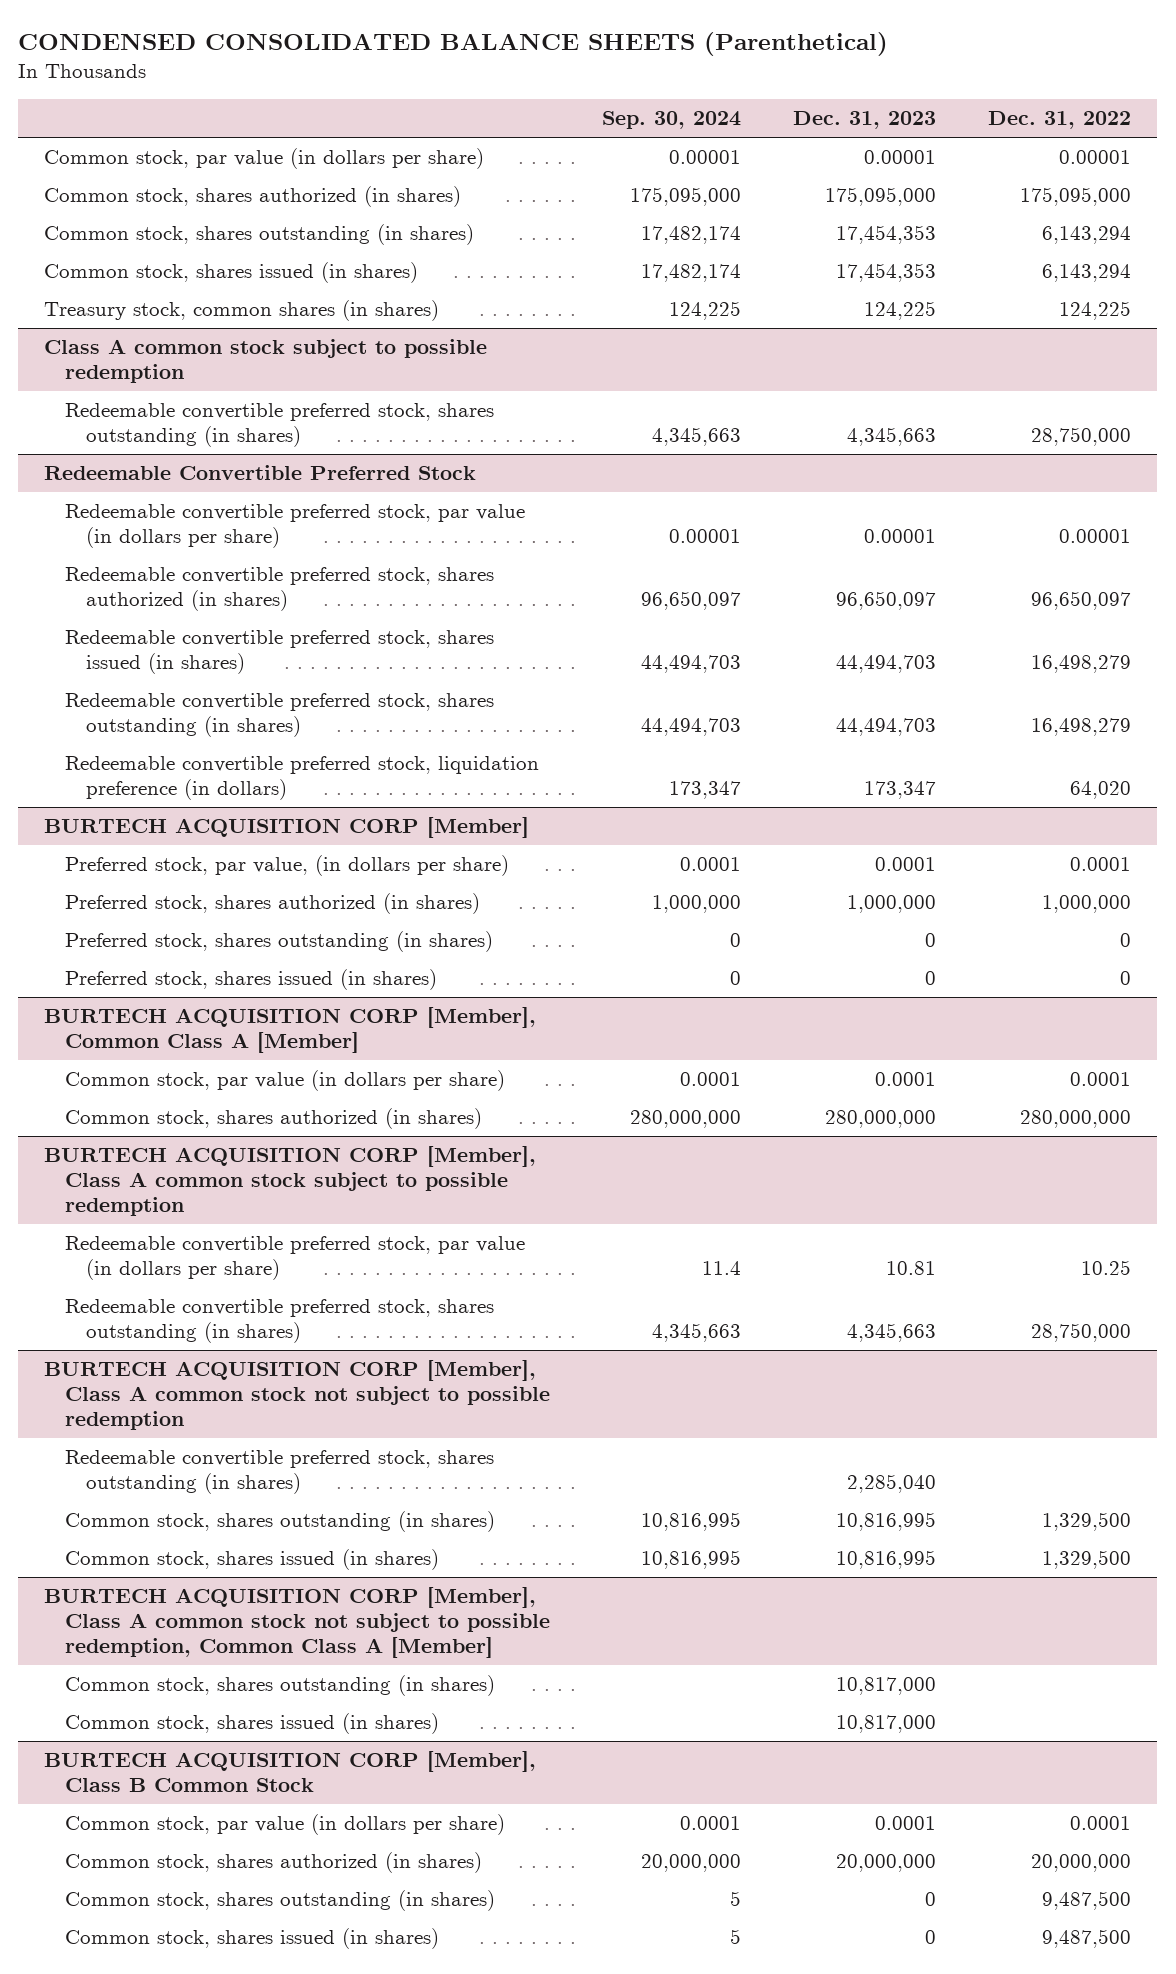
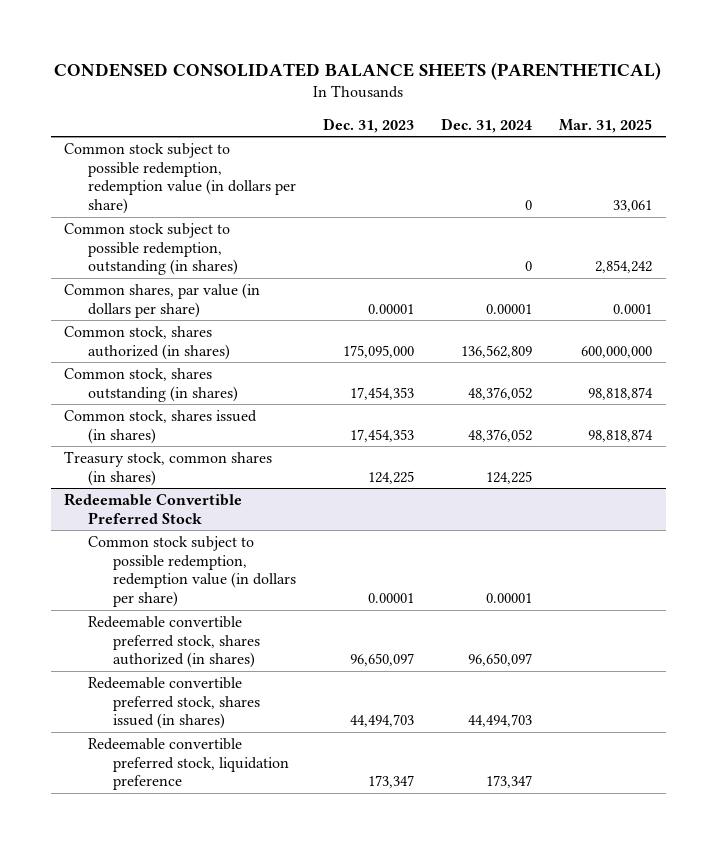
- CONDENSED CONSOLIDATED BALANCE SHEETS (Parenthetical)
+ CONDENSED CONSOLIDATED BALANCE SHEETS (PARENTHETICAL)
- | Sep. 30, 2024 | Dec. 31, 2023 | Dec. 31, 2022
+ | Dec. 31, 2023 | Dec. 31, 2024 | Mar. 31, 2025
- Common stock, par value (in dollars per share) | 0.00001 | 0.00001 | 0.00001
+ Common stock subject to possible redemption, redemption value (in dollars per share) | | 0 | 33,061
+ Common stock subject to possible redemption, outstanding (in shares) | | 0 | 2,854,242
+ Common shares, par value (in dollars per share) | 0.00001 | 0.00001 | 0.0001
- Class A common stock subject to possible redemption
- Redeemable convertible preferred stock, shares outstanding (in shares) | 4,345,663 | 4,345,663 | 28,750,000
@ Redeemable Convertible Preferred Stock
- Redeemable convertible preferred stock, par value (in dollars per share) | 0.00001 | 0.00001 | 0.00001
+ Common stock subject to possible redemption, redemption value (in dollars per share) | 0.00001 | 0.00001 |
- Redeemable convertible preferred stock, shares outstanding (in shares) | 44,494,703 | 44,494,703 | 16,498,279
- Redeemable convertible preferred stock, liquidation preference (in dollars) | 173,347 | 173,347 | 64,020
- BURTECH ACQUISITION CORP [Member]
- Preferred stock, par value, (in dollars per share) | 0.0001 | 0.0001 | 0.0001
- Preferred stock, shares authorized (in shares) | 1,000,000 | 1,000,000 | 1,000,000
- Preferred stock, shares outstanding (in shares) | 0 | 0 | 0
- Preferred stock, shares issued (in shares) | 0 | 0 | 0
- BURTECH ACQUISITION CORP [Member], Common Class A [Member]
- Common stock, par value (in dollars per share) | 0.0001 | 0.0001 | 0.0001
- Common stock, shares authorized (in shares) | 280,000,000 | 280,000,000 | 280,000,000
- BURTECH ACQUISITION CORP [Member], Class A common stock subject to possible redemption
- Redeemable convertible preferred stock, par value (in dollars per share) | 11.4 | 10.81 | 10.25
- Redeemable convertible preferred stock, shares outstanding (in shares) | 4,345,663 | 4,345,663 | 28,750,000
- BURTECH ACQUISITION CORP [Member], Class A common stock not subject to possible redemption
- Redeemable convertible preferred stock, shares outstanding (in shares) | | 2,285,040 |
- Common stock, shares outstanding (in shares) | 10,816,995 | 10,816,995 | 1,329,500
- Common stock, shares issued (in shares) | 10,816,995 | 10,816,995 | 1,329,500
- BURTECH ACQUISITION CORP [Member], Class A common stock not subject to possible redemption, Common Class A [Member]
- Common stock, shares outstanding (in shares) | | 10,817,000 |
- Common stock, shares issued (in shares) | | 10,817,000 |
- BURTECH ACQUISITION CORP [Member], Class B Common Stock
- Common stock, par value (in dollars per share) | 0.0001 | 0.0001 | 0.0001
- Common stock, shares authorized (in shares) | 20,000,000 | 20,000,000 | 20,000,000
- Common stock, shares outstanding (in shares) | 5 | 0 | 9,487,500
- Common stock, shares issued (in shares) | 5 | 0 | 9,487,500
@ Redeemable Convertible Preferred Stock
+ Redeemable convertible preferred stock, liquidation preference | 173,347 | 173,347 |

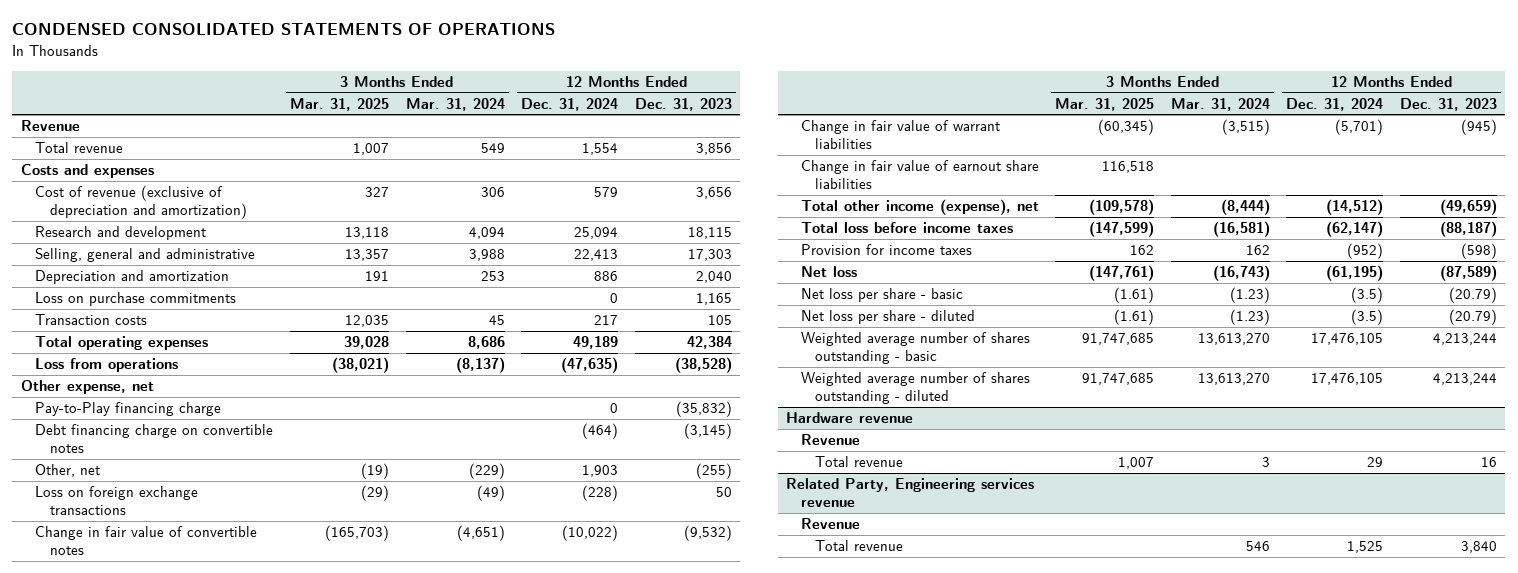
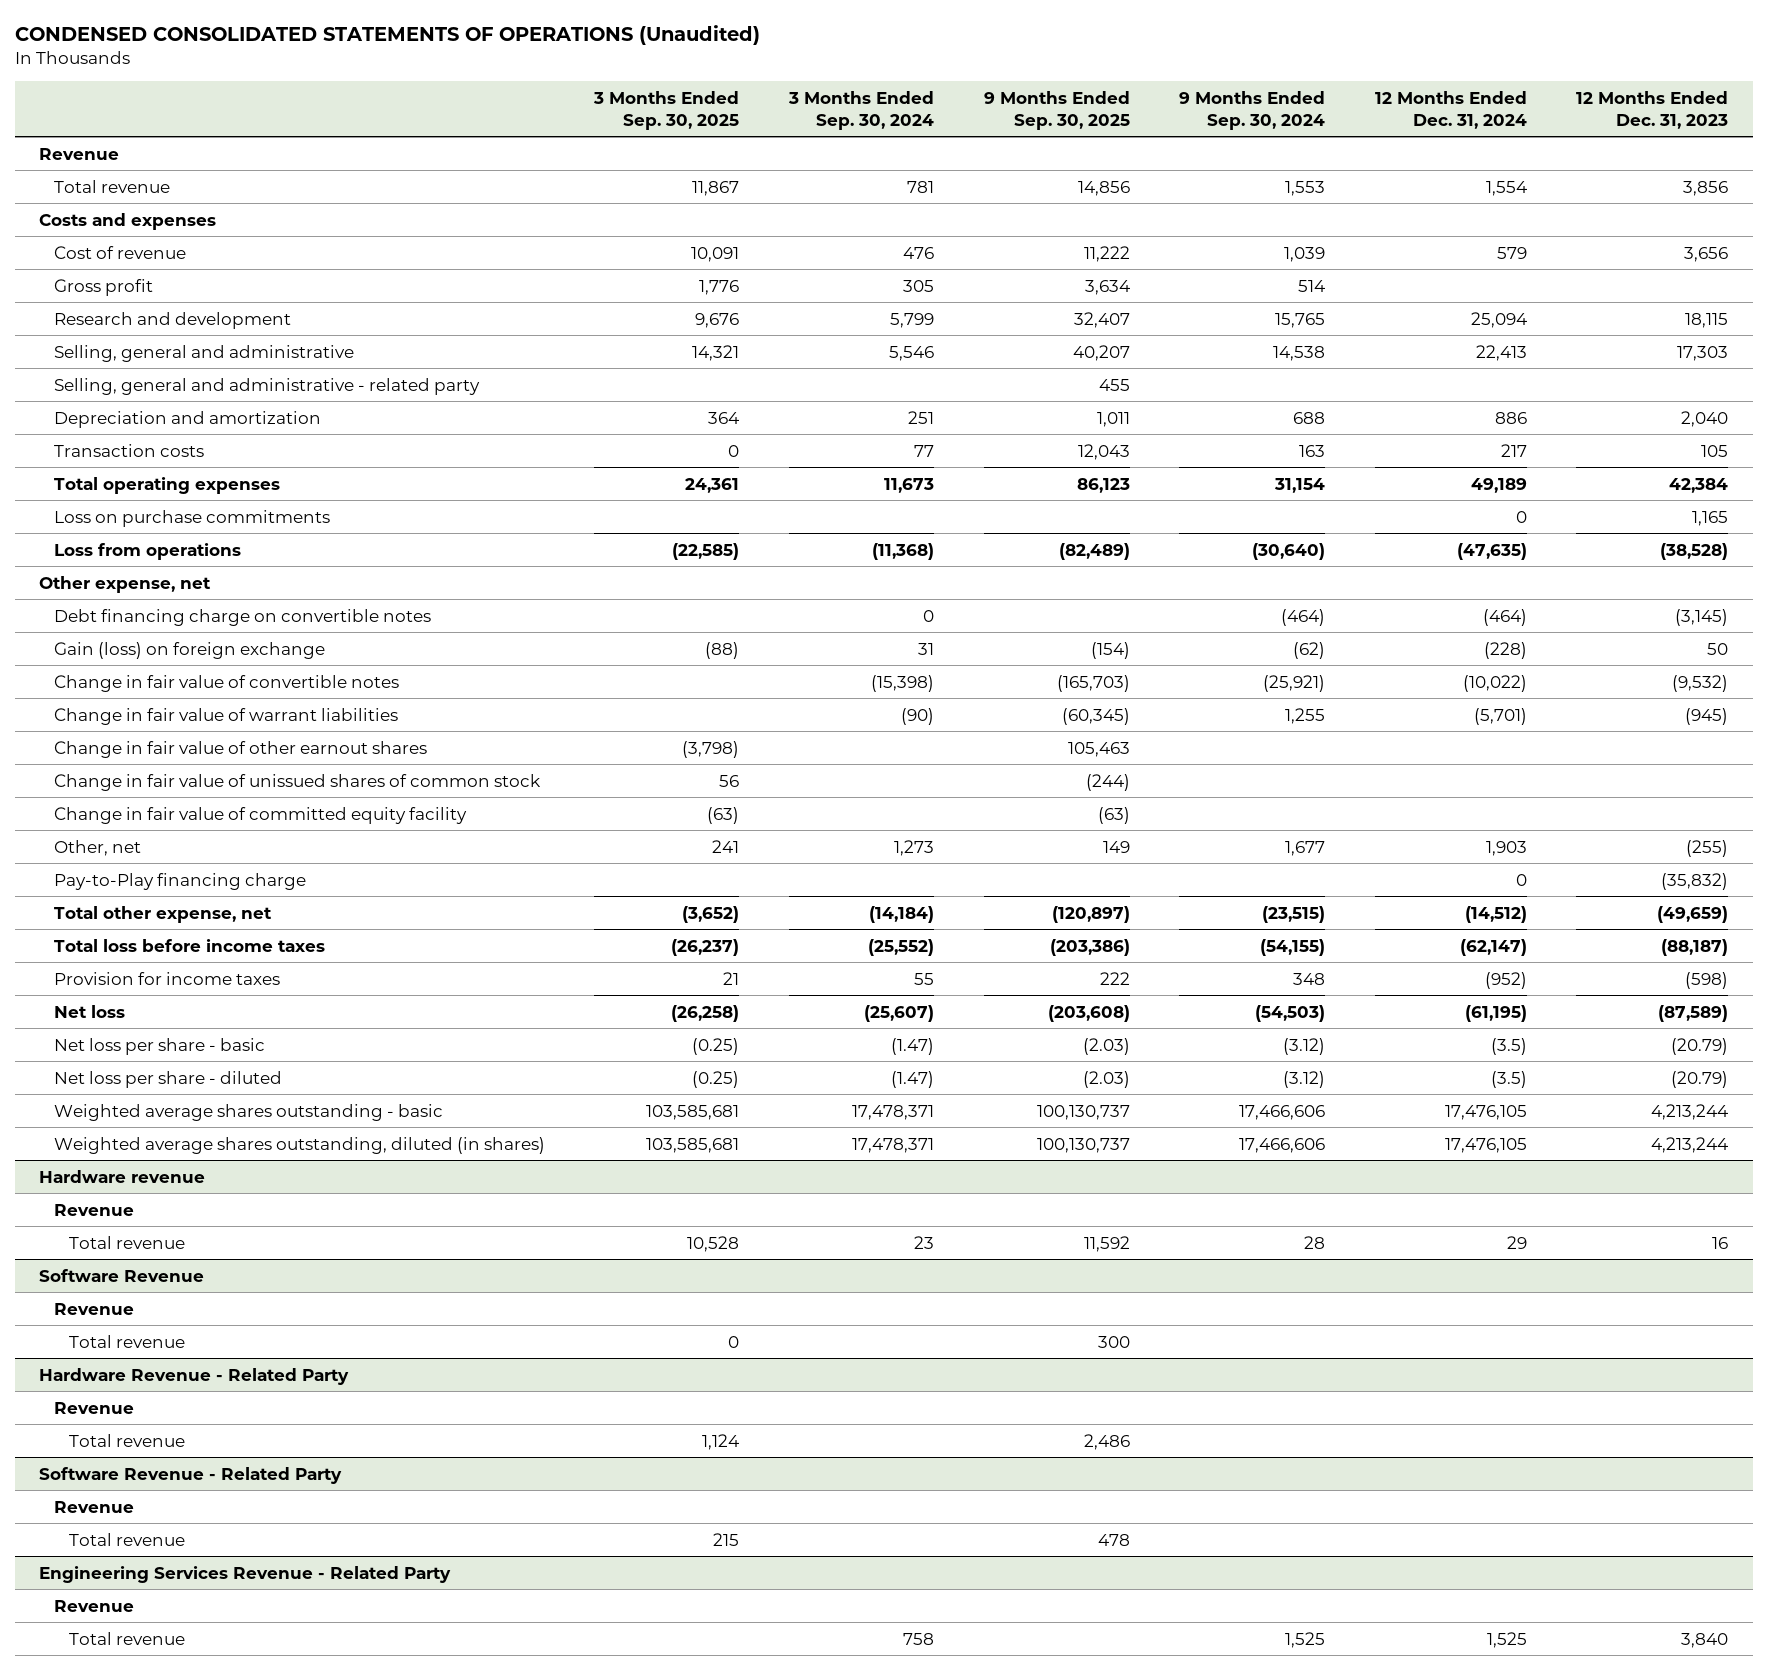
- CONDENSED CONSOLIDATED STATEMENTS OF OPERATIONS
+ CONDENSED CONSOLIDATED STATEMENTS OF OPERATIONS (Unaudited)
- | 3 Months Ended Mar. 31, 2025 | 3 Months Ended Mar. 31, 2024 | 12 Months Ended Dec. 31, 2024 | 12 Months Ended Dec. 31, 2023
+ | 3 Months Ended Sep. 30, 2025 | 3 Months Ended Sep. 30, 2024 | 9 Months Ended Sep. 30, 2025 | 9 Months Ended Sep. 30, 2024 | 12 Months Ended Dec. 31, 2024 | 12 Months Ended Dec. 31, 2023
- Cost of revenue (exclusive of depreciation and amortization) | 327 | 306 | 579 | 3,656
+ Cost of revenue | 10,091 | 476 | 11,222 | 1,039 | 579 | 3,656
+ Gross profit | 1,776 | 305 | 3,634 | 514 | |
+ Selling, general and administrative - related party | | | 455 | | |
moved down: Loss on purchase commitments | | | | | 0 | 1,165
- Loss on foreign exchange transactions | (29) | (49) | (228) | 50
+ Gain (loss) on foreign exchange | (88) | 31 | (154) | (62) | (228) | 50
- Change in fair value of earnout share liabilities | 116,518 | | |
- Total other income (expense), net | (109,578) | (8,444) | (14,512) | (49,659)
+ Change in fair value of other earnout shares | (3,798) | | 105,463 | | |
+ Change in fair value of unissued shares of common stock | 56 | | (244) | | |
+ Change in fair value of committed equity facility | (63) | | (63) | | |
moved down: Other, net | 241 | 1,273 | 149 | 1,677 | 1,903 | (255)
moved down: Pay-to-Play financing charge | | | | | 0 | (35,832)
+ Total other expense, net | (3,652) | (14,184) | (120,897) | (23,515) | (14,512) | (49,659)
- Weighted average number of shares outstanding - basic | 91,747,685 | 13,613,270 | 17,476,105 | 4,213,244
- Weighted average number of shares outstanding - diluted | 91,747,685 | 13,613,270 | 17,476,105 | 4,213,244
+ Weighted average shares outstanding - basic | 103,585,681 | 17,478,371 | 100,130,737 | 17,466,606 | 17,476,105 | 4,213,244
+ Weighted average shares outstanding, diluted (in shares) | 103,585,681 | 17,478,371 | 100,130,737 | 17,466,606 | 17,476,105 | 4,213,244
- Related Party, Engineering services revenue
+ Software Revenue
+ Total revenue | 0 | | 300 | | |
+ Hardware Revenue - Related Party
+ Revenue
+ Total revenue | 1,124 | | 2,486 | | |
+ Software Revenue - Related Party
+ Revenue
+ Total revenue | 215 | | 478 | | |
+ Engineering Services Revenue - Related Party
+ Revenue

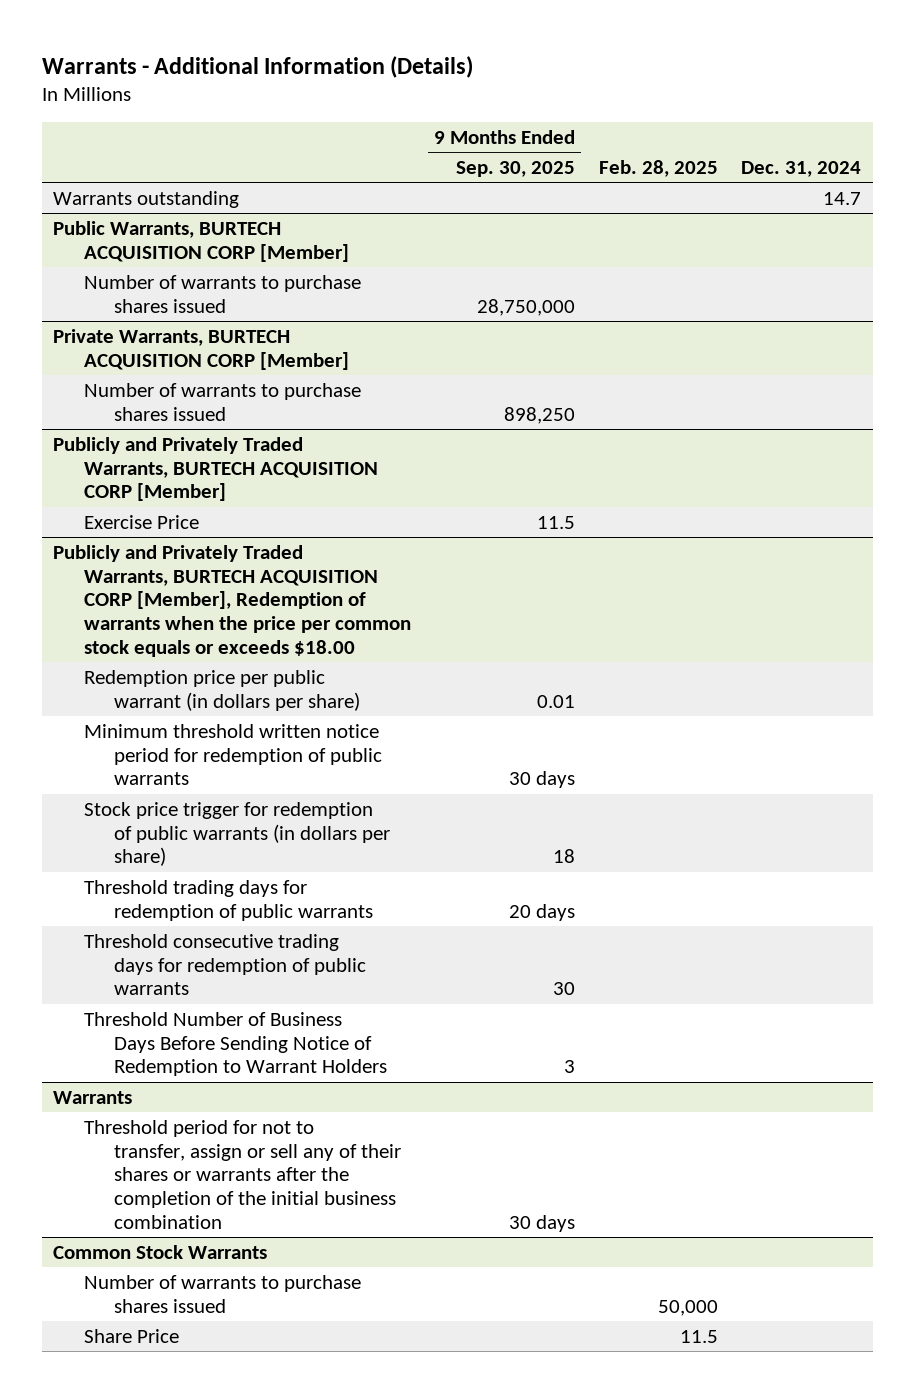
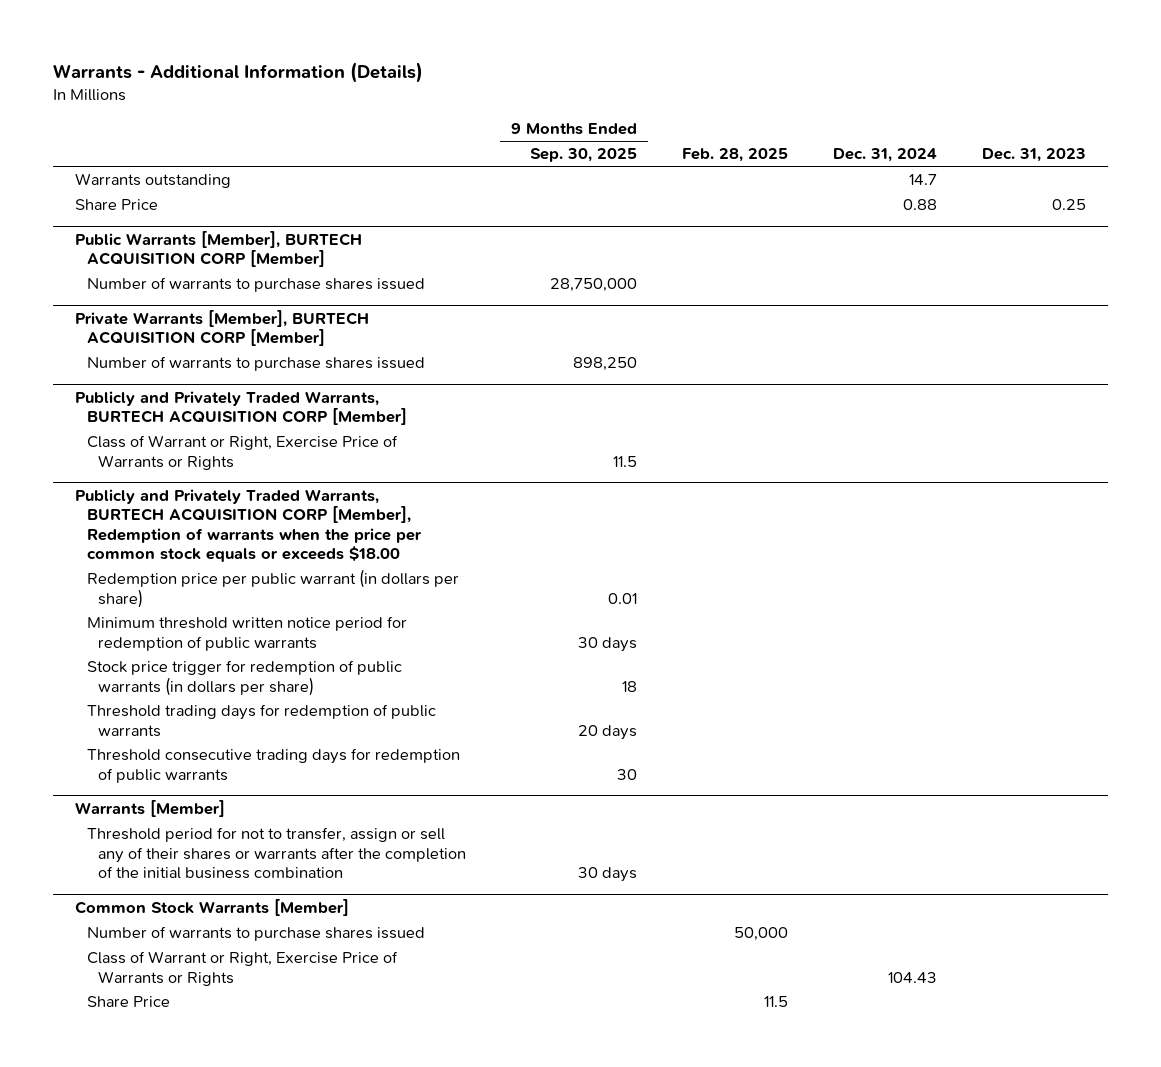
- | 9 Months Ended Sep. 30, 2025 | Feb. 28, 2025 | Dec. 31, 2024
+ | 9 Months Ended Sep. 30, 2025 | Feb. 28, 2025 | Dec. 31, 2024 | Dec. 31, 2023
- Public Warrants, BURTECH ACQUISITION CORP [Member]
+ Share Price | | | 0.88 | 0.25
+ Public Warrants [Member], BURTECH ACQUISITION CORP [Member]
- Private Warrants, BURTECH ACQUISITION CORP [Member]
+ Private Warrants [Member], BURTECH ACQUISITION CORP [Member]
@ Publicly and Privately Traded Warrants, BURTECH ACQUISITION CORP [Member]
- Exercise Price | 11.5 | |
+ Class of Warrant or Right, Exercise Price of Warrants or Rights | 11.5 | | |
@ Publicly and Privately Traded Warrants, BURTECH ACQUISITION CORP [Member], Redemption of warrants when the price per common stock equals or exceeds $18.00
- Threshold Number of Business Days Before Sending Notice of Redemption to Warrant Holders | 3 | |
- Warrants
+ Warrants [Member]
- Common Stock Warrants
+ Common Stock Warrants [Member]
+ Class of Warrant or Right, Exercise Price of Warrants or Rights | | | 104.43 |

